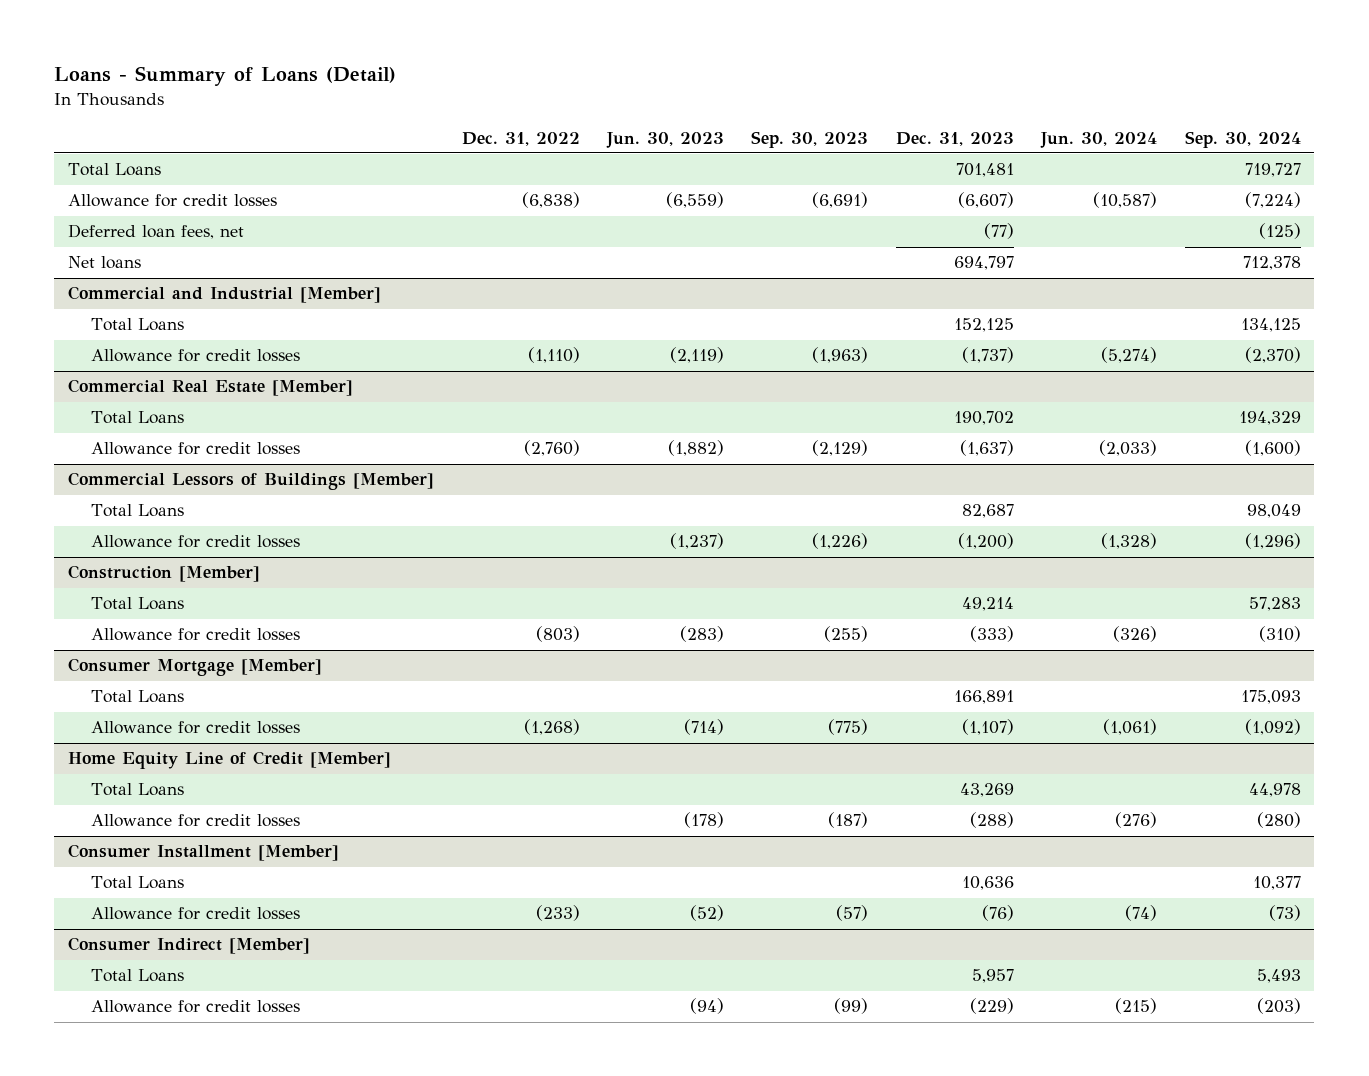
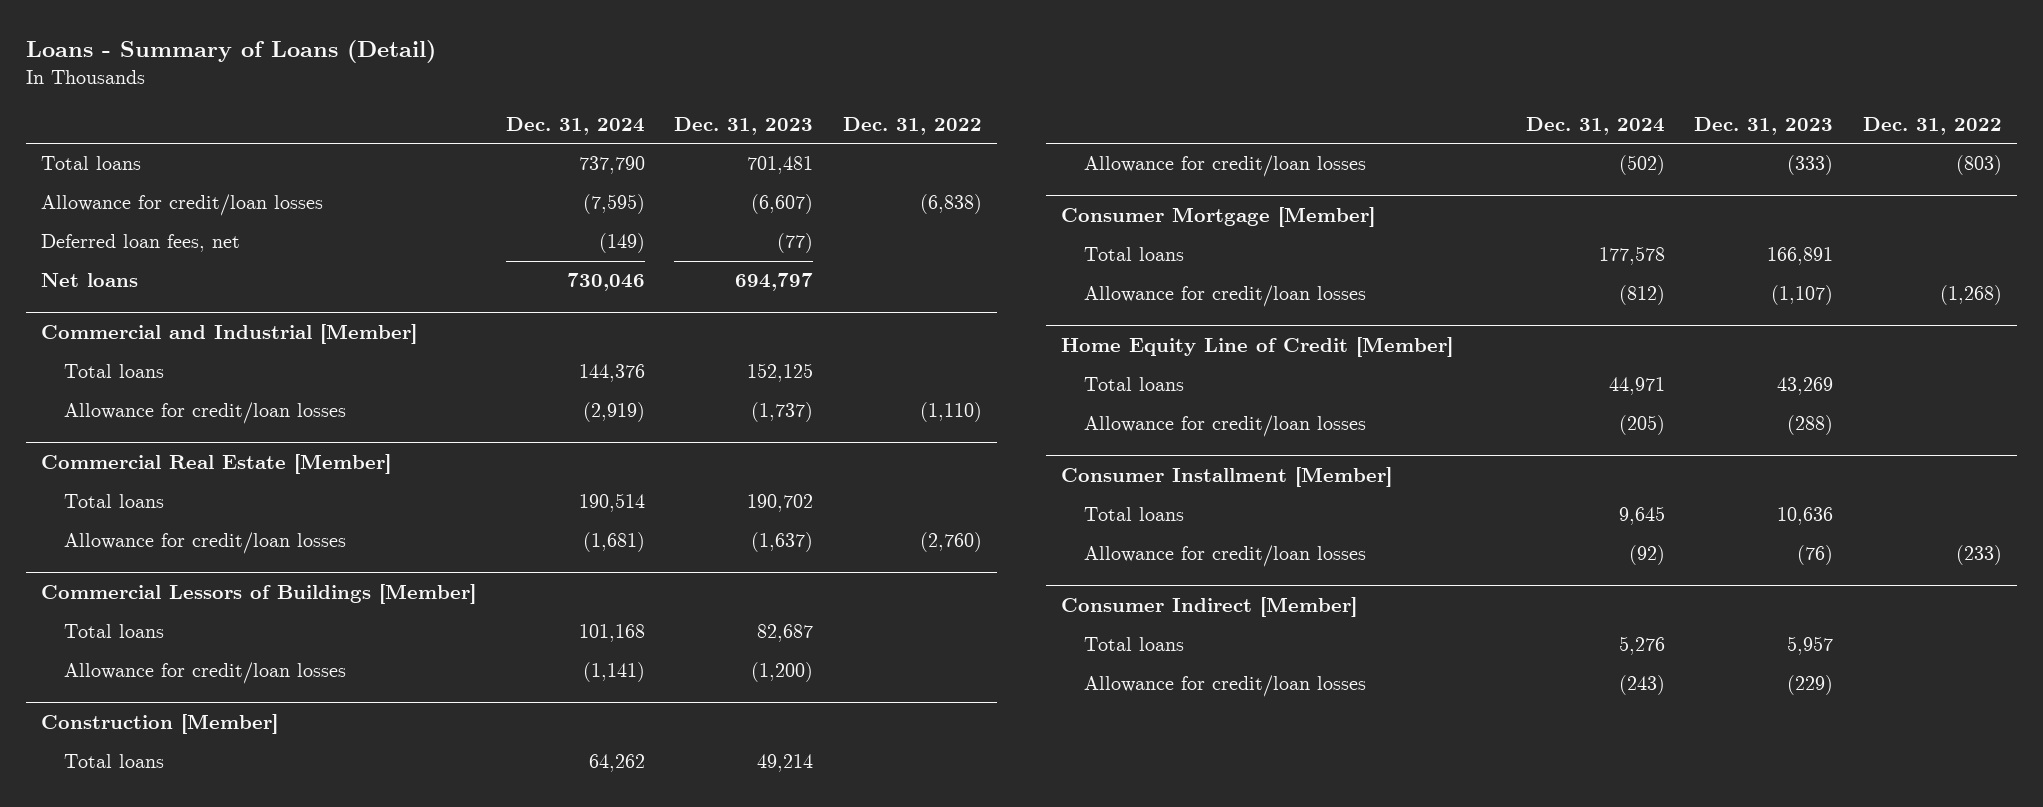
- | Dec. 31, 2022 | Jun. 30, 2023 | Sep. 30, 2023 | Dec. 31, 2023 | Jun. 30, 2024 | Sep. 30, 2024
+ | Dec. 31, 2024 | Dec. 31, 2023 | Dec. 31, 2022
- Total Loans | | | | 701,481 | | 719,727
- Allowance for credit losses | (6,838) | (6,559) | (6,691) | (6,607) | (10,587) | (7,224)
+ Total loans | 737,790 | 701,481 |
+ Allowance for credit/loan losses | (7,595) | (6,607) | (6,838)
@ Commercial and Industrial [Member]
- Total Loans | | | | 152,125 | | 134,125
- Allowance for credit losses | (1,110) | (2,119) | (1,963) | (1,737) | (5,274) | (2,370)
+ Total loans | 144,376 | 152,125 |
+ Allowance for credit/loan losses | (2,919) | (1,737) | (1,110)
@ Commercial Real Estate [Member]
- Total Loans | | | | 190,702 | | 194,329
- Allowance for credit losses | (2,760) | (1,882) | (2,129) | (1,637) | (2,033) | (1,600)
+ Total loans | 190,514 | 190,702 |
+ Allowance for credit/loan losses | (1,681) | (1,637) | (2,760)
@ Commercial Lessors of Buildings [Member]
- Total Loans | | | | 82,687 | | 98,049
- Allowance for credit losses | | (1,237) | (1,226) | (1,200) | (1,328) | (1,296)
+ Total loans | 101,168 | 82,687 |
+ Allowance for credit/loan losses | (1,141) | (1,200) |
@ Construction [Member]
- Total Loans | | | | 49,214 | | 57,283
- Allowance for credit losses | (803) | (283) | (255) | (333) | (326) | (310)
+ Total loans | 64,262 | 49,214 |
+ Allowance for credit/loan losses | (502) | (333) | (803)
@ Consumer Mortgage [Member]
- Total Loans | | | | 166,891 | | 175,093
- Allowance for credit losses | (1,268) | (714) | (775) | (1,107) | (1,061) | (1,092)
+ Total loans | 177,578 | 166,891 |
+ Allowance for credit/loan losses | (812) | (1,107) | (1,268)
@ Home Equity Line of Credit [Member]
- Total Loans | | | | 43,269 | | 44,978
- Allowance for credit losses | | (178) | (187) | (288) | (276) | (280)
+ Total loans | 44,971 | 43,269 |
+ Allowance for credit/loan losses | (205) | (288) |
@ Consumer Installment [Member]
- Total Loans | | | | 10,636 | | 10,377
- Allowance for credit losses | (233) | (52) | (57) | (76) | (74) | (73)
+ Total loans | 9,645 | 10,636 |
+ Allowance for credit/loan losses | (92) | (76) | (233)
@ Consumer Indirect [Member]
- Total Loans | | | | 5,957 | | 5,493
- Allowance for credit losses | | (94) | (99) | (229) | (215) | (203)
+ Total loans | 5,276 | 5,957 |
+ Allowance for credit/loan losses | (243) | (229) |

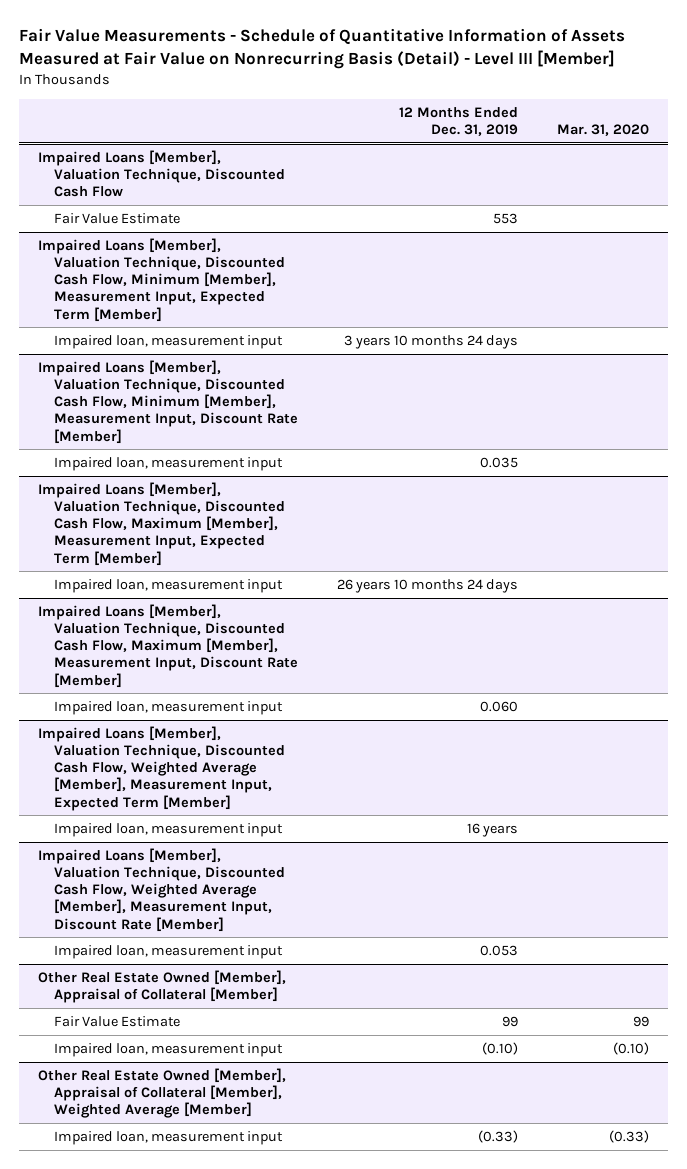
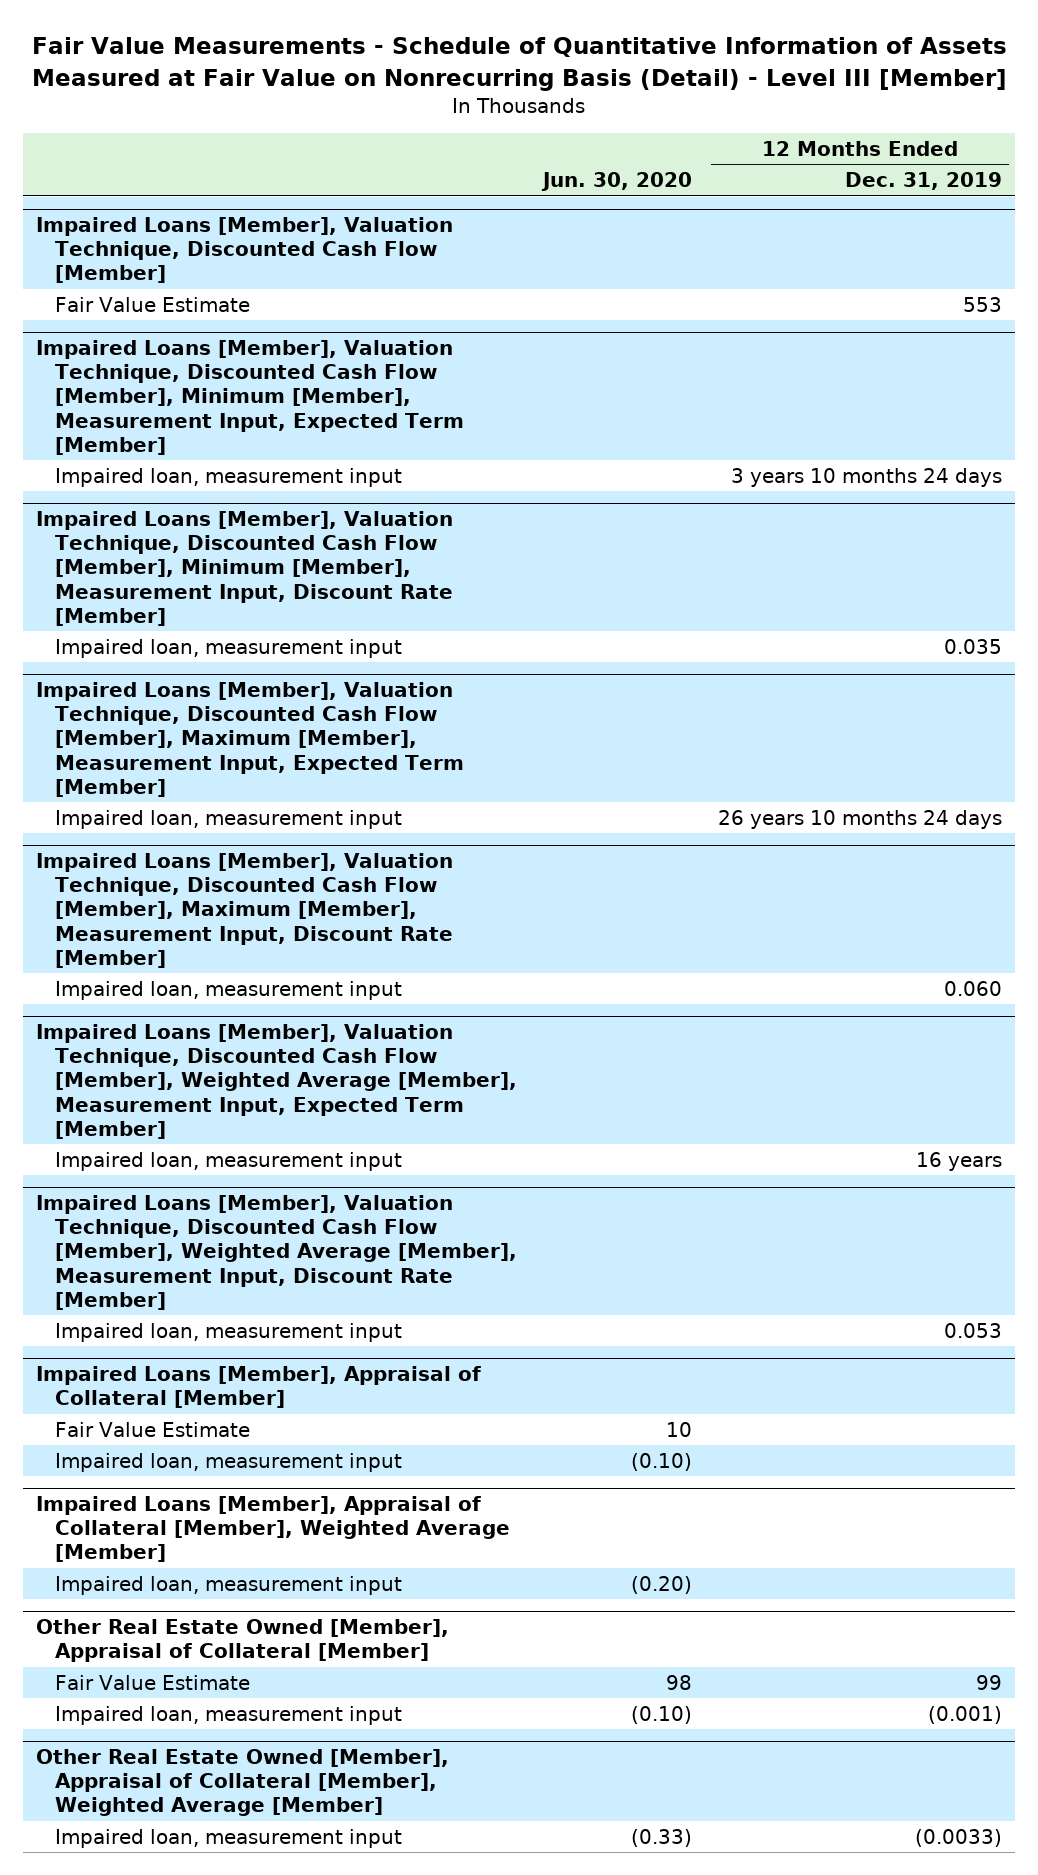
- | 12 Months Ended Dec. 31, 2019 | Mar. 31, 2020
+ | Jun. 30, 2020 | 12 Months Ended Dec. 31, 2019
- Impaired Loans [Member], Valuation Technique, Discounted Cash Flow
+ Impaired Loans [Member], Valuation Technique, Discounted Cash Flow [Member]
- Impaired Loans [Member], Valuation Technique, Discounted Cash Flow, Minimum [Member], Measurement Input, Expected Term [Member]
+ Impaired Loans [Member], Valuation Technique, Discounted Cash Flow [Member], Minimum [Member], Measurement Input, Expected Term [Member]
- Impaired Loans [Member], Valuation Technique, Discounted Cash Flow, Minimum [Member], Measurement Input, Discount Rate [Member]
+ Impaired Loans [Member], Valuation Technique, Discounted Cash Flow [Member], Minimum [Member], Measurement Input, Discount Rate [Member]
- Impaired Loans [Member], Valuation Technique, Discounted Cash Flow, Maximum [Member], Measurement Input, Expected Term [Member]
+ Impaired Loans [Member], Valuation Technique, Discounted Cash Flow [Member], Maximum [Member], Measurement Input, Expected Term [Member]
- Impaired Loans [Member], Valuation Technique, Discounted Cash Flow, Maximum [Member], Measurement Input, Discount Rate [Member]
+ Impaired Loans [Member], Valuation Technique, Discounted Cash Flow [Member], Maximum [Member], Measurement Input, Discount Rate [Member]
- Impaired Loans [Member], Valuation Technique, Discounted Cash Flow, Weighted Average [Member], Measurement Input, Expected Term [Member]
+ Impaired Loans [Member], Valuation Technique, Discounted Cash Flow [Member], Weighted Average [Member], Measurement Input, Expected Term [Member]
- Impaired Loans [Member], Valuation Technique, Discounted Cash Flow, Weighted Average [Member], Measurement Input, Discount Rate [Member]
+ Impaired Loans [Member], Valuation Technique, Discounted Cash Flow [Member], Weighted Average [Member], Measurement Input, Discount Rate [Member]
+ Impaired Loans [Member], Appraisal of Collateral [Member]
+ Fair Value Estimate | 10 |
+ Impaired loan, measurement input | (0.10) |
+ Impaired Loans [Member], Appraisal of Collateral [Member], Weighted Average [Member]
+ Impaired loan, measurement input | (0.20) |
@ Other Real Estate Owned [Member], Appraisal of Collateral [Member]
- Impaired loan, measurement input | (0.10) | (0.10)
+ Impaired loan, measurement input | (0.10) | (0.001)
@ Other Real Estate Owned [Member], Appraisal of Collateral [Member], Weighted Average [Member]
- Impaired loan, measurement input | (0.33) | (0.33)
+ Impaired loan, measurement input | (0.33) | (0.0033)

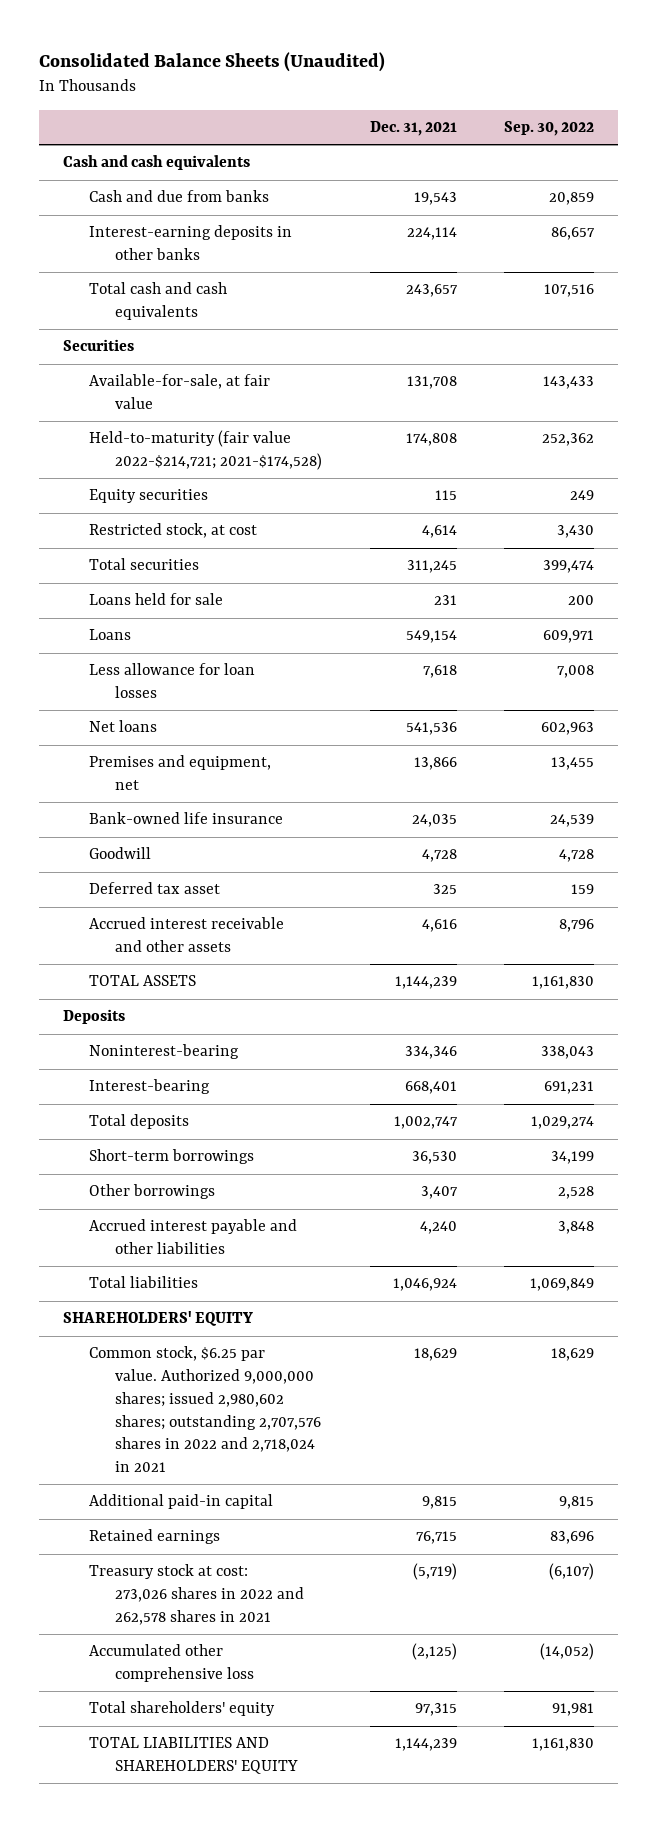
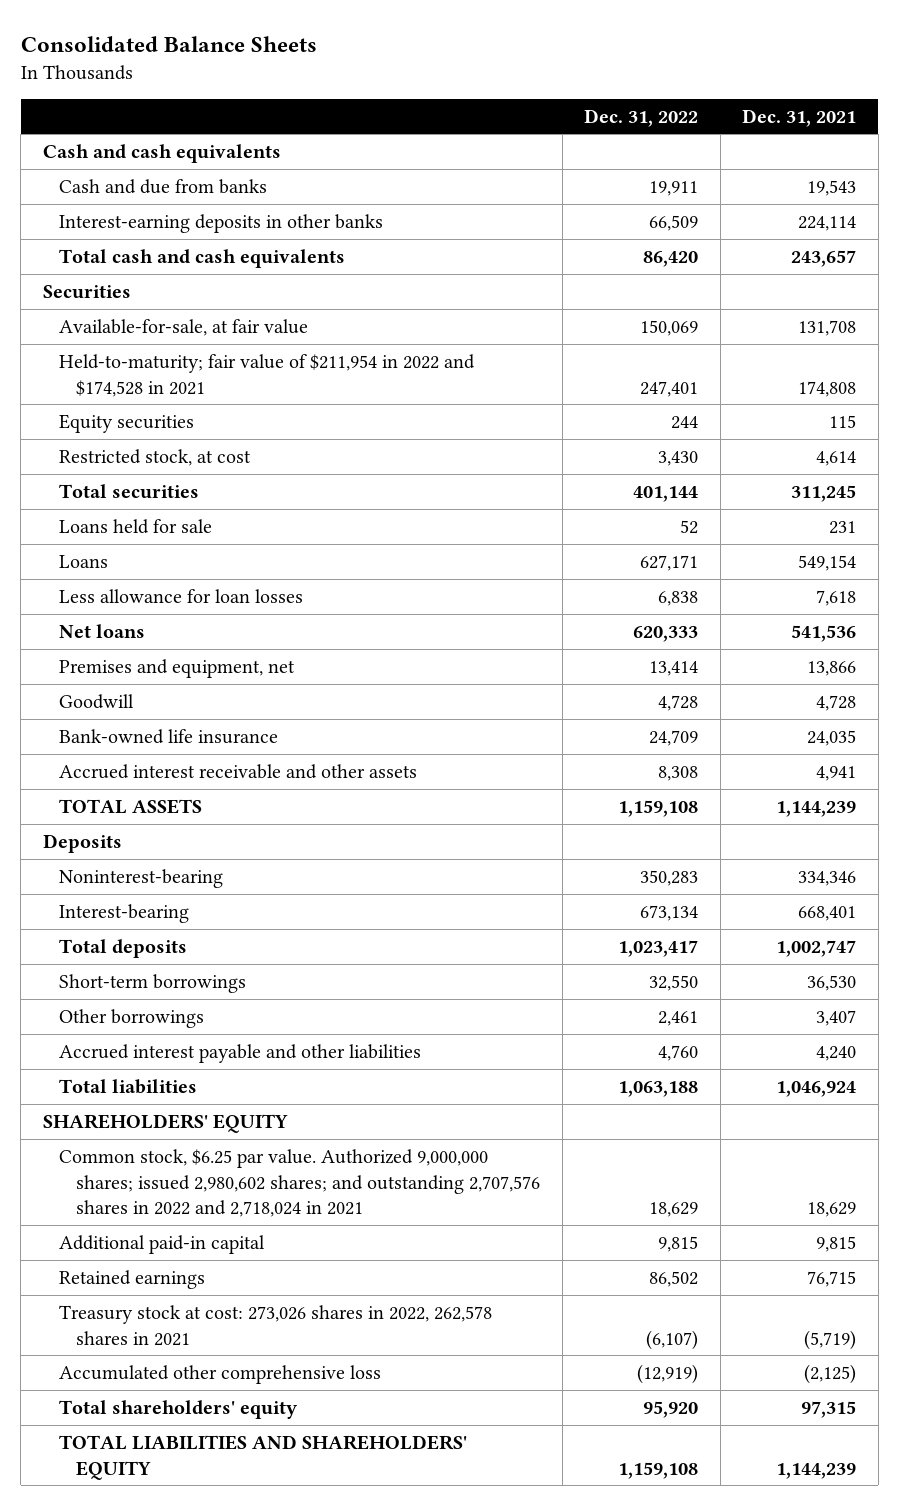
- Consolidated Balance Sheets (Unaudited)
+ Consolidated Balance Sheets
- | Dec. 31, 2021 | Sep. 30, 2022
+ | Dec. 31, 2022 | Dec. 31, 2021
- Held-to-maturity (fair value 2022-$214,721; 2021-$174,528) | 174,808 | 252,362
+ Held-to-maturity; fair value of $211,954 in 2022 and $174,528 in 2021 | 247,401 | 174,808
- Deferred tax asset | 325 | 159
- Accrued interest receivable and other assets | 4,616 | 8,796
moved down: Bank-owned life insurance | 24,709 | 24,035
+ Accrued interest receivable and other assets | 8,308 | 4,941
- Common stock, $6.25 par value. Authorized 9,000,000 shares; issued 2,980,602 shares; outstanding 2,707,576 shares in 2022 and 2,718,024 in 2021 | 18,629 | 18,629
+ Common stock, $6.25 par value. Authorized 9,000,000 shares; issued 2,980,602 shares; and outstanding 2,707,576 shares in 2022 and 2,718,024 in 2021 | 18,629 | 18,629
- Treasury stock at cost: 273,026 shares in 2022 and 262,578 shares in 2021 | (5,719) | (6,107)
+ Treasury stock at cost: 273,026 shares in 2022, 262,578 shares in 2021 | (6,107) | (5,719)

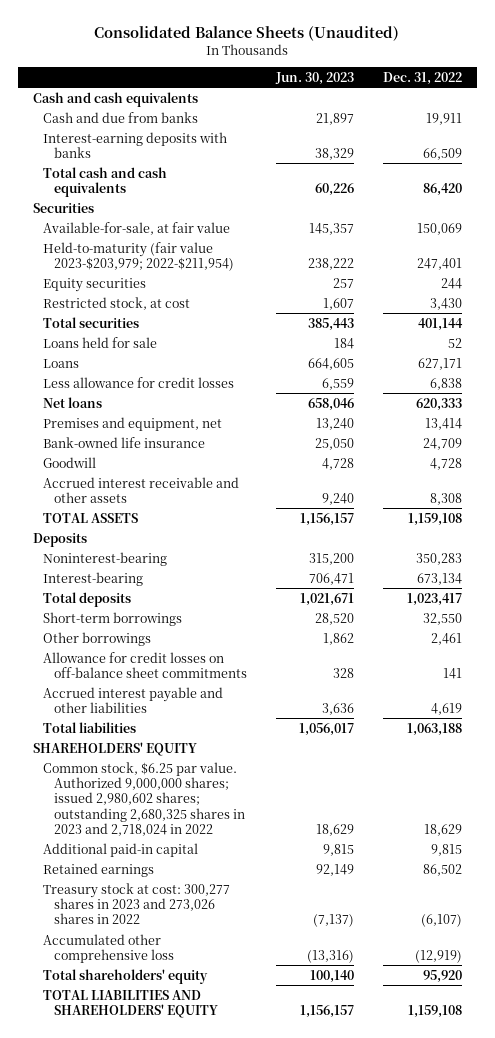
- Consolidated Balance Sheets
+ Consolidated Balance Sheets (Unaudited)
- | Dec. 31, 2022 | Dec. 31, 2021
+ | Jun. 30, 2023 | Dec. 31, 2022
- Interest-earning deposits in other banks | 66,509 | 224,114
+ Interest-earning deposits with banks | 38,329 | 66,509
- Held-to-maturity; fair value of $211,954 in 2022 and $174,528 in 2021 | 247,401 | 174,808
+ Held-to-maturity (fair value 2023-$203,979; 2022-$211,954) | 238,222 | 247,401
- Less allowance for loan losses | 6,838 | 7,618
+ Less allowance for credit losses | 6,559 | 6,838
moved down: Goodwill | 4,728 | 4,728
- Accrued interest payable and other liabilities | 4,760 | 4,240
+ Allowance for credit losses on off-balance sheet commitments | 328 | 141
+ Accrued interest payable and other liabilities | 3,636 | 4,619
- Common stock, $6.25 par value. Authorized 9,000,000 shares; issued 2,980,602 shares; and outstanding 2,707,576 shares in 2022 and 2,718,024 in 2021 | 18,629 | 18,629
+ Common stock, $6.25 par value. Authorized 9,000,000 shares; issued 2,980,602 shares; outstanding 2,680,325 shares in 2023 and 2,718,024 in 2022 | 18,629 | 18,629
- Treasury stock at cost: 273,026 shares in 2022, 262,578 shares in 2021 | (6,107) | (5,719)
+ Treasury stock at cost: 300,277 shares in 2023 and 273,026 shares in 2022 | (7,137) | (6,107)

